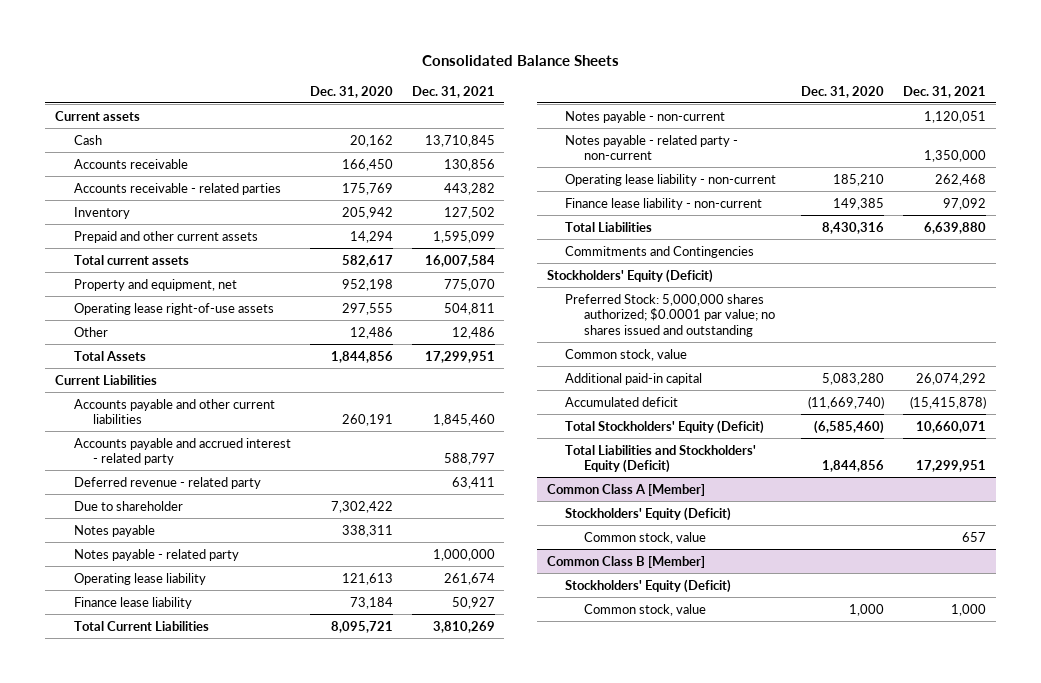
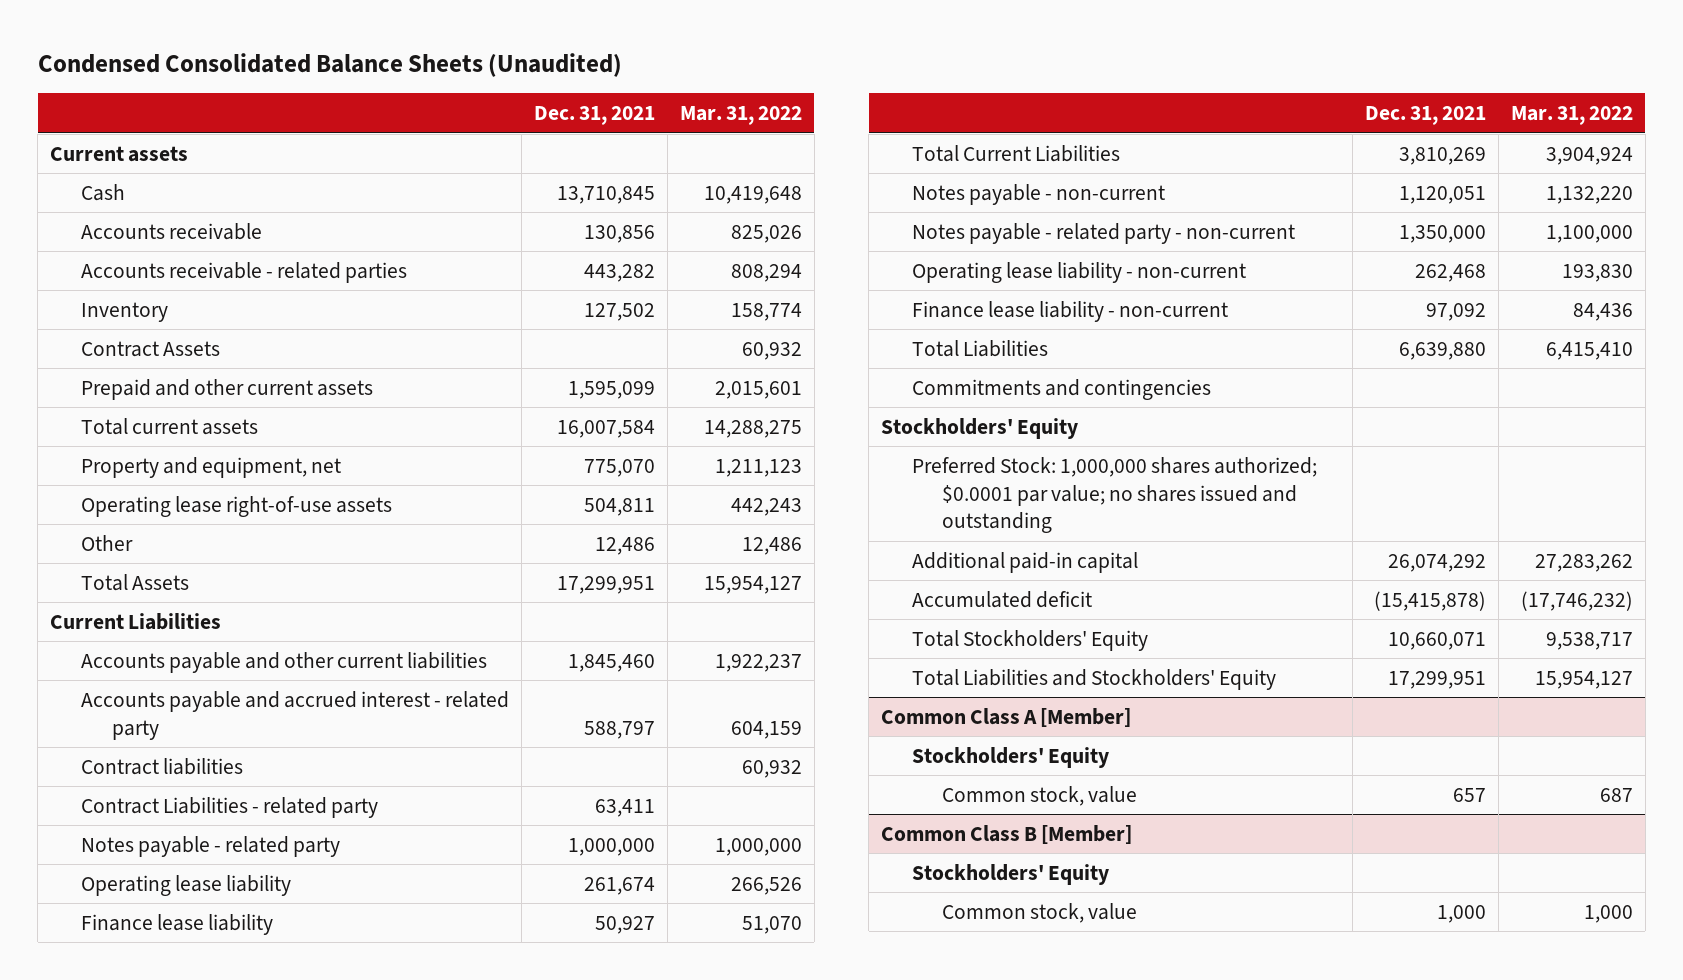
- Consolidated Balance Sheets
+ Condensed Consolidated Balance Sheets (Unaudited)
- | Dec. 31, 2020 | Dec. 31, 2021
+ | Dec. 31, 2021 | Mar. 31, 2022
+ Contract Assets | | 60,932
- Deferred revenue - related party | | 63,411
- Due to shareholder | 7,302,422 |
- Notes payable | 338,311 |
+ Contract liabilities | | 60,932
+ Contract Liabilities - related party | 63,411 |
- Commitments and Contingencies
- Stockholders' Equity (Deficit)
- Preferred Stock: 5,000,000 shares authorized; $0.0001 par value; no shares issued and outstanding
- Common stock, value
+ Commitments and contingencies
+ Stockholders' Equity
+ Preferred Stock: 1,000,000 shares authorized; $0.0001 par value; no shares issued and outstanding
- Total Stockholders' Equity (Deficit) | (6,585,460) | 10,660,071
- Total Liabilities and Stockholders' Equity (Deficit) | 1,844,856 | 17,299,951
+ Total Stockholders' Equity | 10,660,071 | 9,538,717
+ Total Liabilities and Stockholders' Equity | 17,299,951 | 15,954,127
@ Common Class A [Member]
- Stockholders' Equity (Deficit)
+ Stockholders' Equity
@ Common Class B [Member]
- Stockholders' Equity (Deficit)
+ Stockholders' Equity

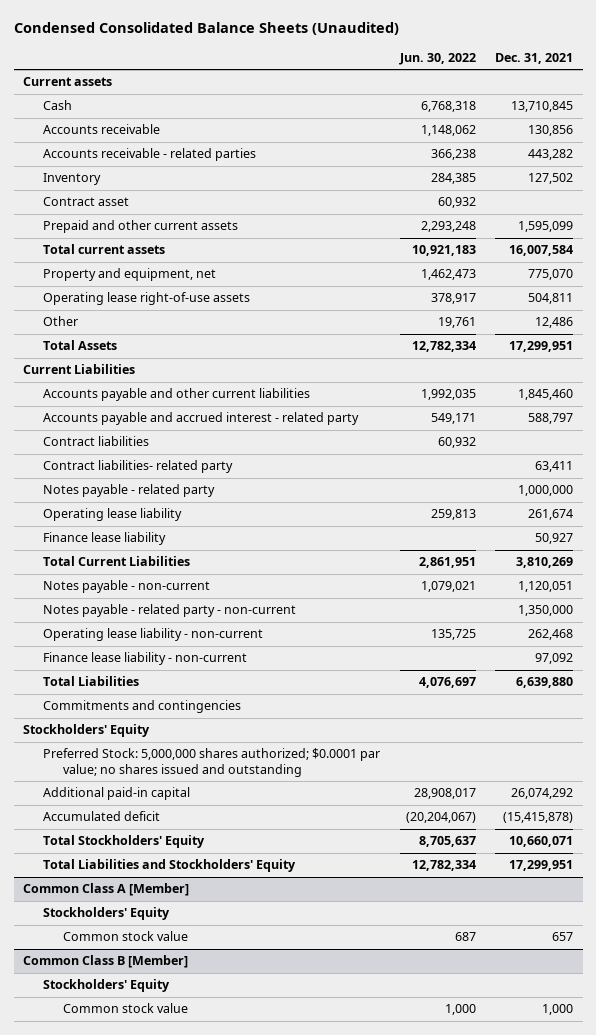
- | Dec. 31, 2021 | Mar. 31, 2022
+ | Jun. 30, 2022 | Dec. 31, 2021
- Contract Assets | | 60,932
+ Contract asset | 60,932 |
- Contract Liabilities - related party | 63,411 |
+ Contract liabilities- related party | | 63,411
- Preferred Stock: 1,000,000 shares authorized; $0.0001 par value; no shares issued and outstanding
+ Preferred Stock: 5,000,000 shares authorized; $0.0001 par value; no shares issued and outstanding
@ Common Class A [Member]
- Common stock, value | 657 | 687
+ Common stock value | 687 | 657
@ Common Class B [Member]
- Common stock, value | 1,000 | 1,000
+ Common stock value | 1,000 | 1,000

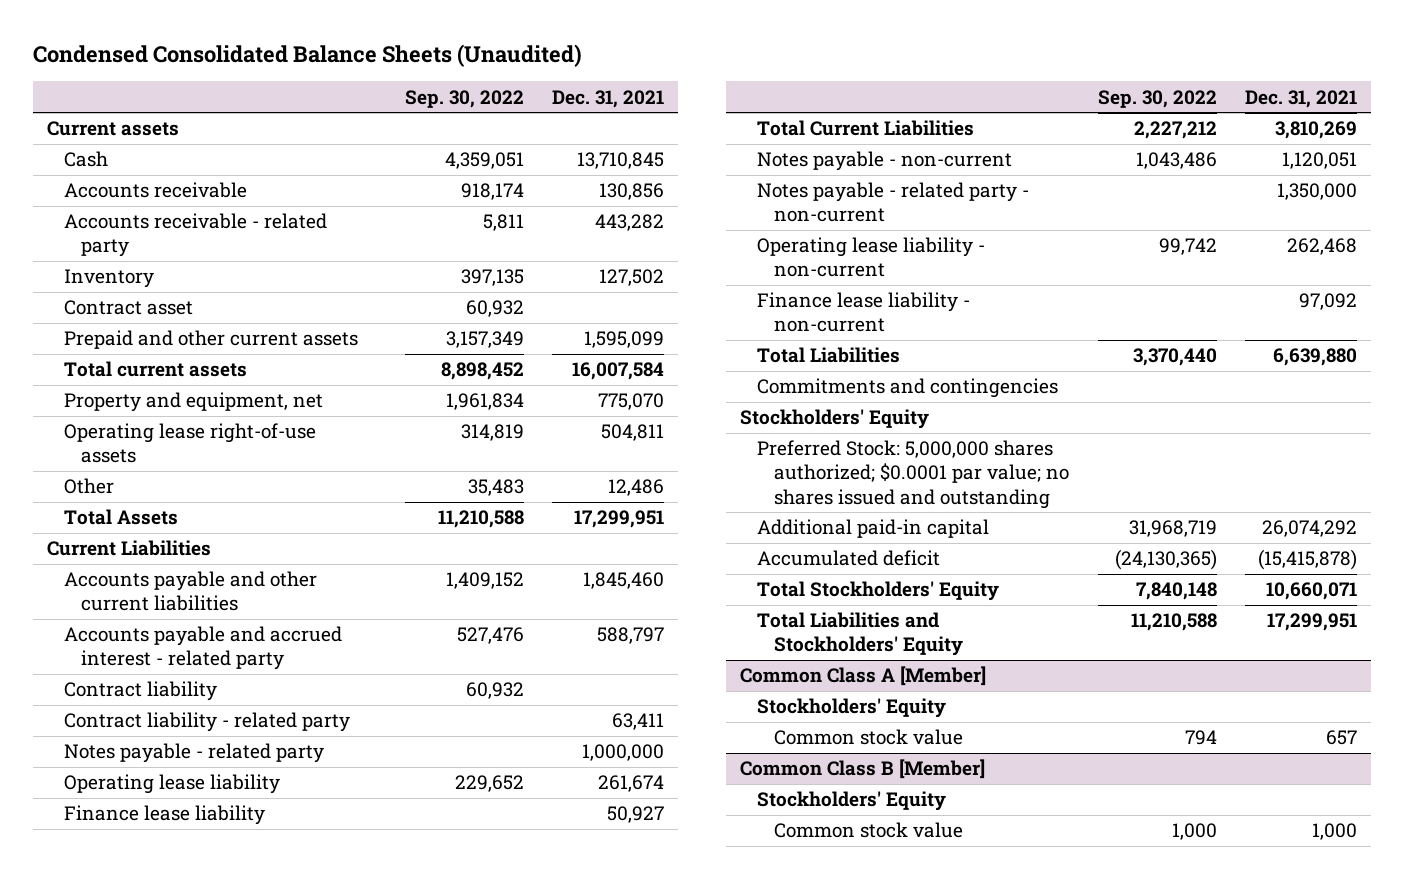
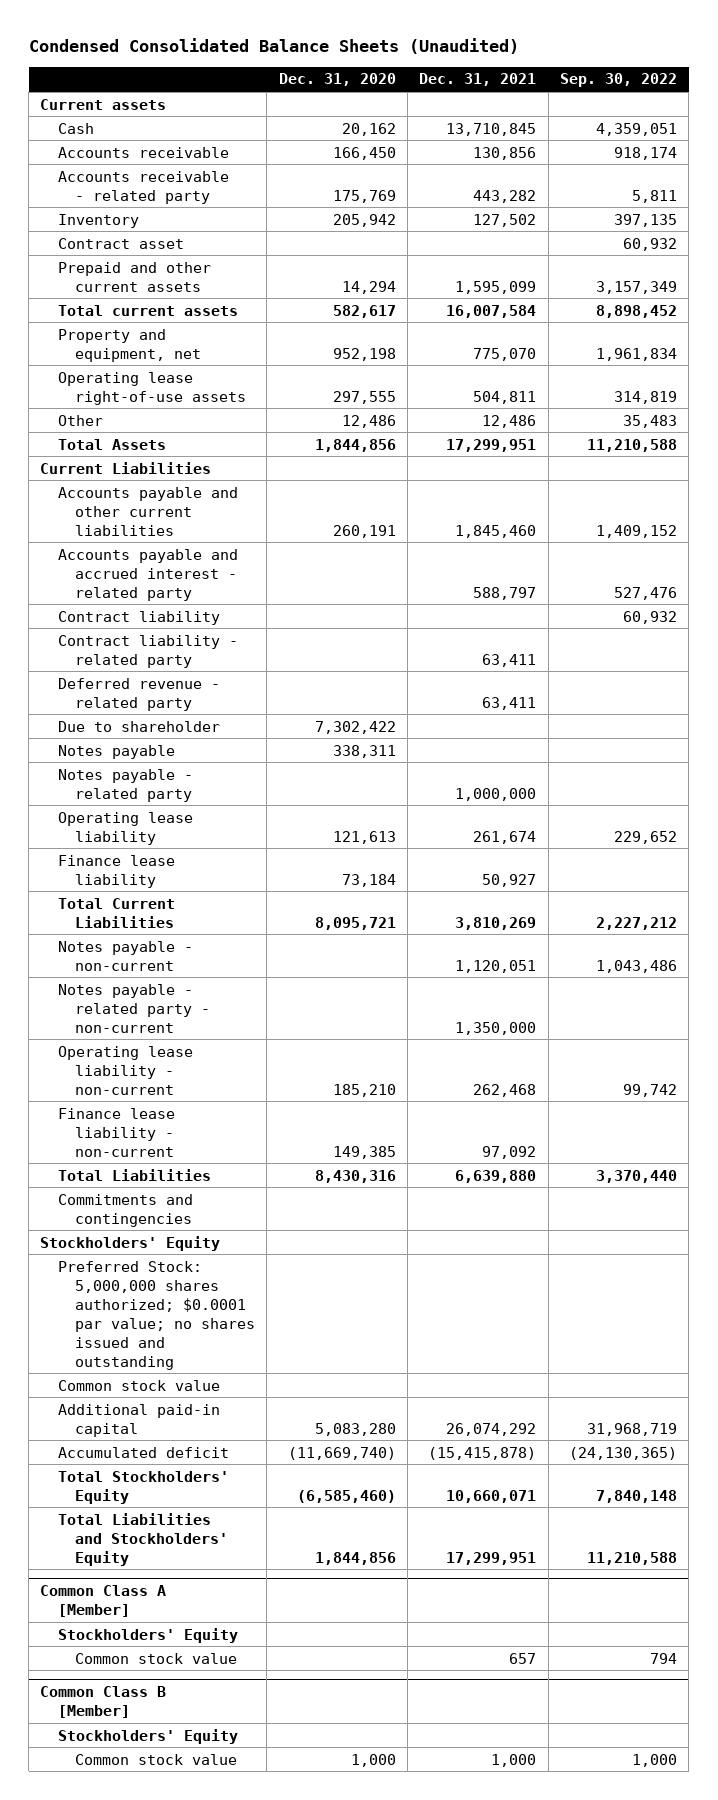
- | Sep. 30, 2022 | Dec. 31, 2021
+ | Dec. 31, 2020 | Dec. 31, 2021 | Sep. 30, 2022
+ Deferred revenue - related party | | 63,411 |
+ Due to shareholder | 7,302,422 | |
+ Notes payable | 338,311 | |
+ Common stock value

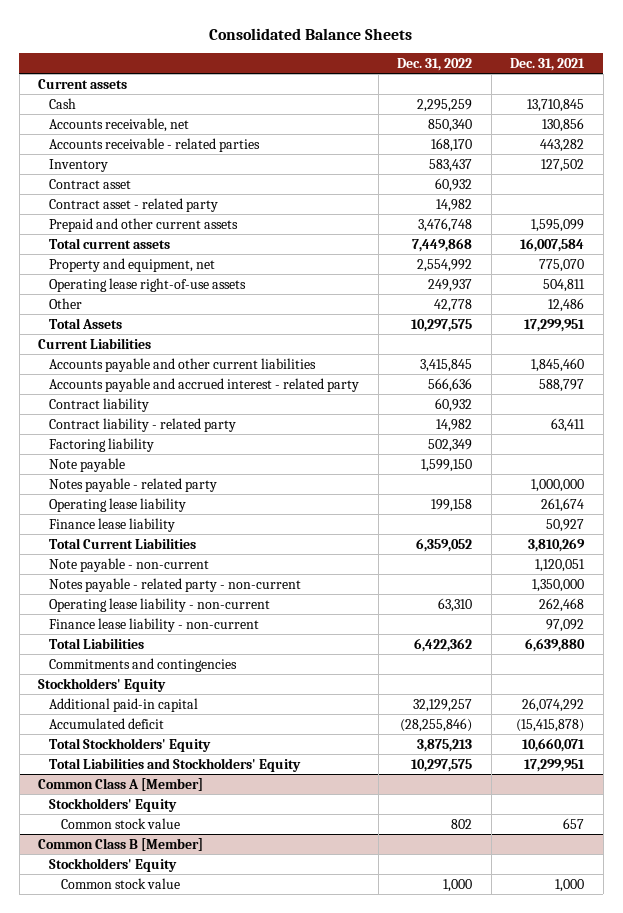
- Condensed Consolidated Balance Sheets (Unaudited)
+ Consolidated Balance Sheets
- | Dec. 31, 2020 | Dec. 31, 2021 | Sep. 30, 2022
+ | Dec. 31, 2022 | Dec. 31, 2021
- Accounts receivable | 166,450 | 130,856 | 918,174
- Accounts receivable - related party | 175,769 | 443,282 | 5,811
+ Accounts receivable, net | 850,340 | 130,856
+ Accounts receivable - related parties | 168,170 | 443,282
+ Contract asset - related party | 14,982 |
- Deferred revenue - related party | | 63,411 |
- Due to shareholder | 7,302,422 | |
- Notes payable | 338,311 | |
+ Factoring liability | 502,349 |
+ Note payable | 1,599,150 |
- Notes payable - non-current | | 1,120,051 | 1,043,486
+ Note payable - non-current | | 1,120,051
- Preferred Stock: 5,000,000 shares authorized; $0.0001 par value; no shares issued and outstanding
- Common stock value

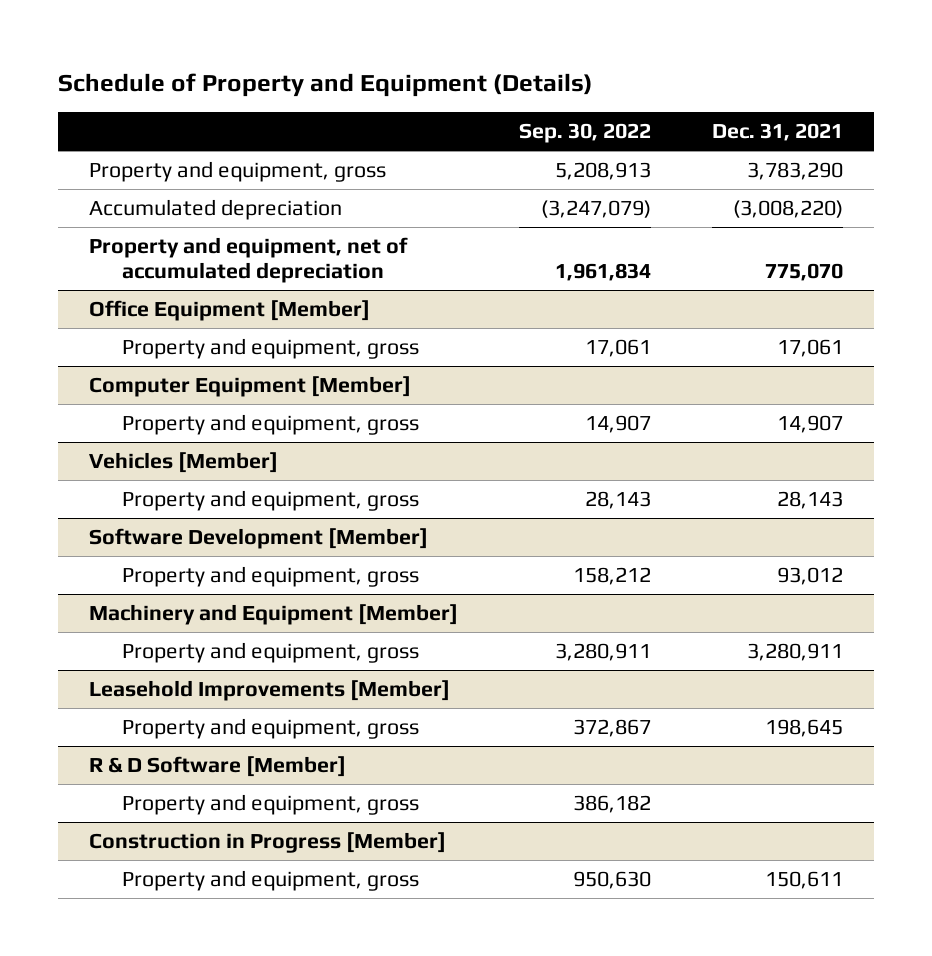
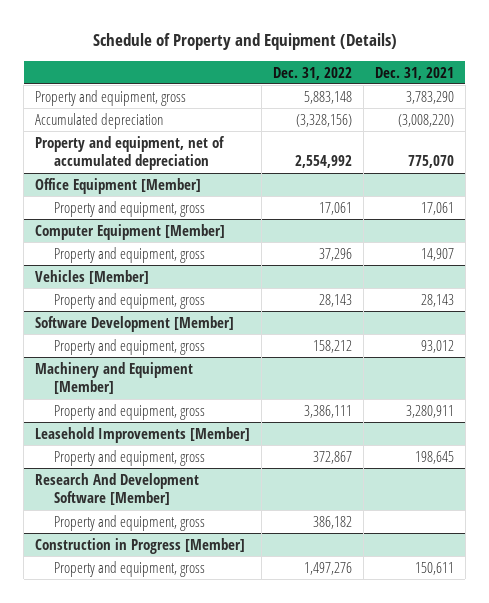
- | Sep. 30, 2022 | Dec. 31, 2021
+ | Dec. 31, 2022 | Dec. 31, 2021
- R & D Software [Member]
+ Research And Development Software [Member]

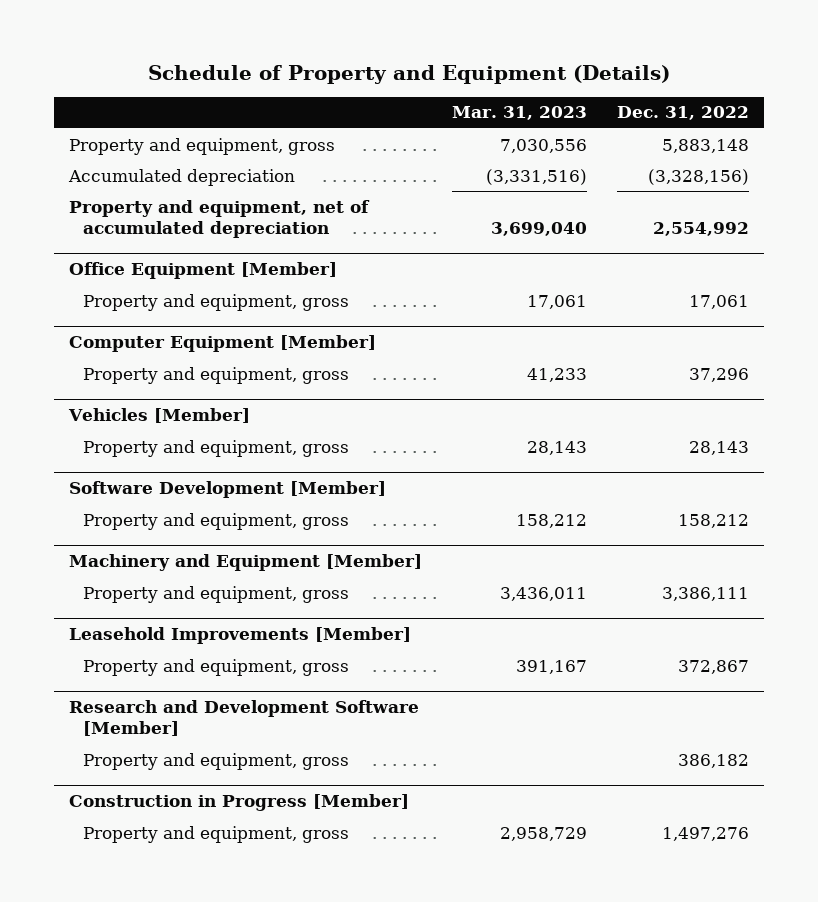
- | Dec. 31, 2022 | Dec. 31, 2021
+ | Mar. 31, 2023 | Dec. 31, 2022
- Research And Development Software [Member]
+ Research and Development Software [Member]

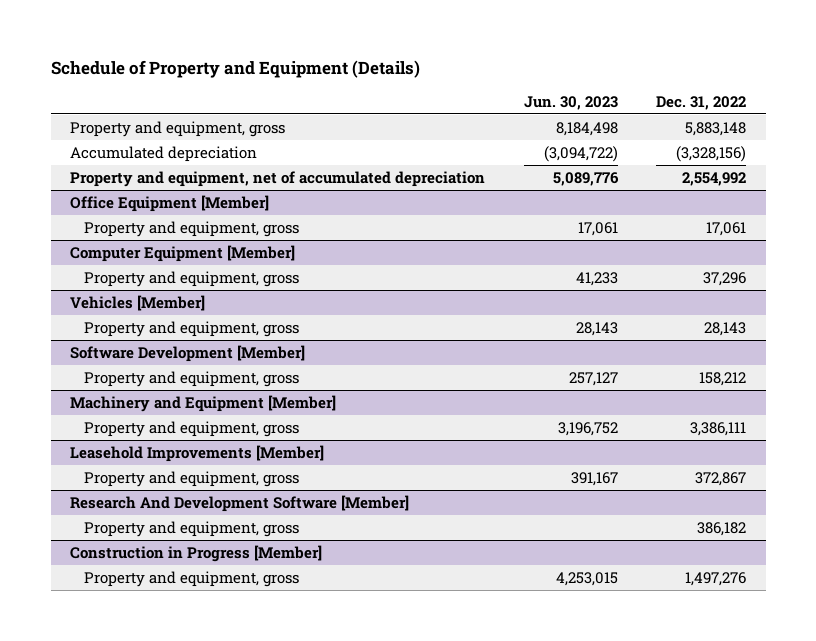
- | Mar. 31, 2023 | Dec. 31, 2022
+ | Jun. 30, 2023 | Dec. 31, 2022
- Research and Development Software [Member]
+ Research And Development Software [Member]

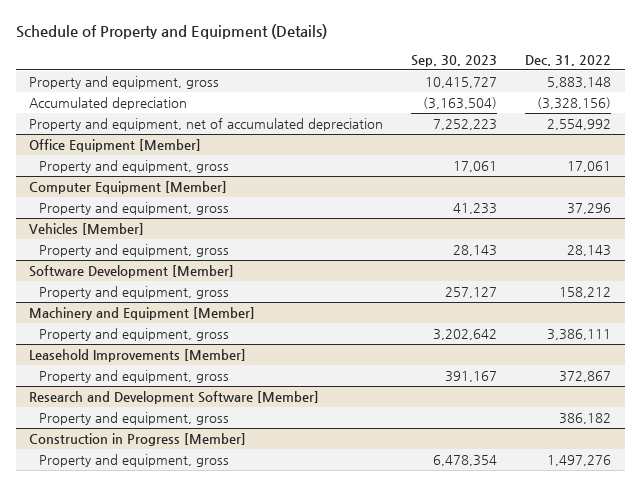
- | Jun. 30, 2023 | Dec. 31, 2022
+ | Sep. 30, 2023 | Dec. 31, 2022
- Research And Development Software [Member]
+ Research and Development Software [Member]

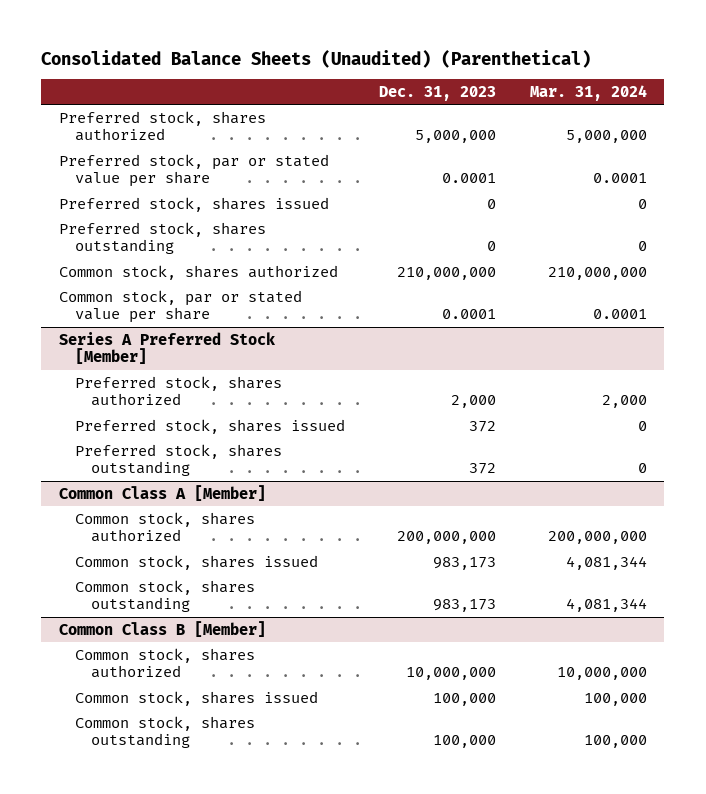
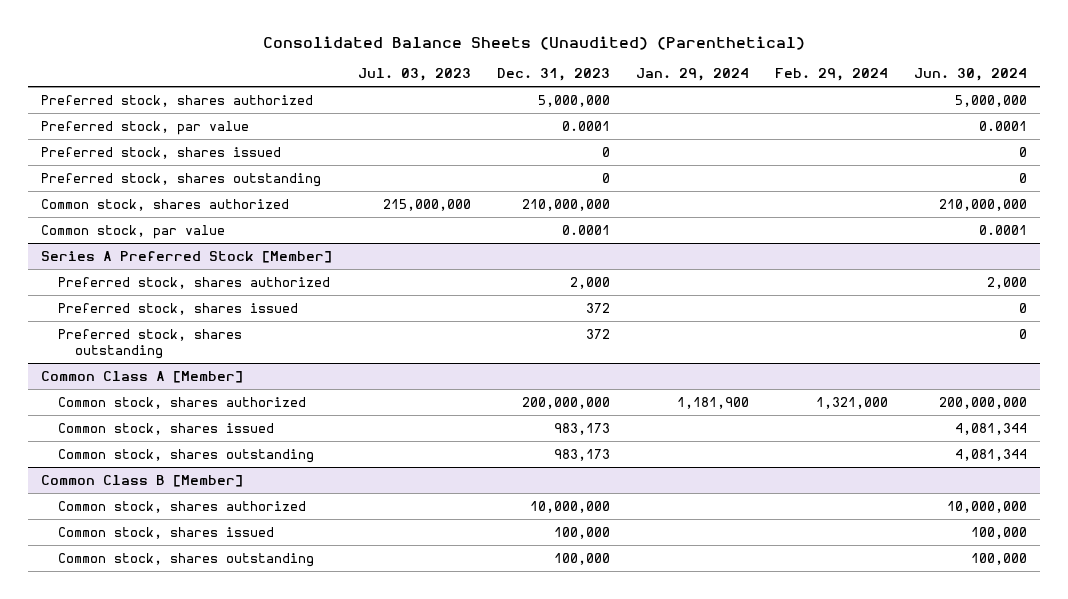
- | Dec. 31, 2023 | Mar. 31, 2024
+ | Jul. 03, 2023 | Dec. 31, 2023 | Jan. 29, 2024 | Feb. 29, 2024 | Jun. 30, 2024
- Preferred stock, par or stated value per share | 0.0001 | 0.0001
+ Preferred stock, par value | | 0.0001 | | | 0.0001
- Common stock, par or stated value per share | 0.0001 | 0.0001
+ Common stock, par value | | 0.0001 | | | 0.0001

